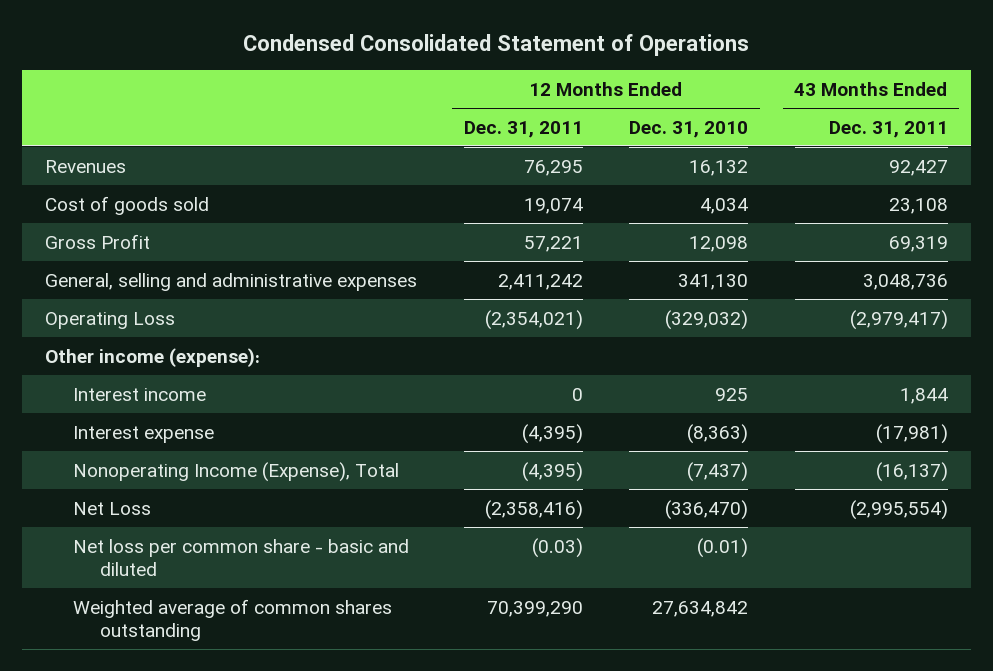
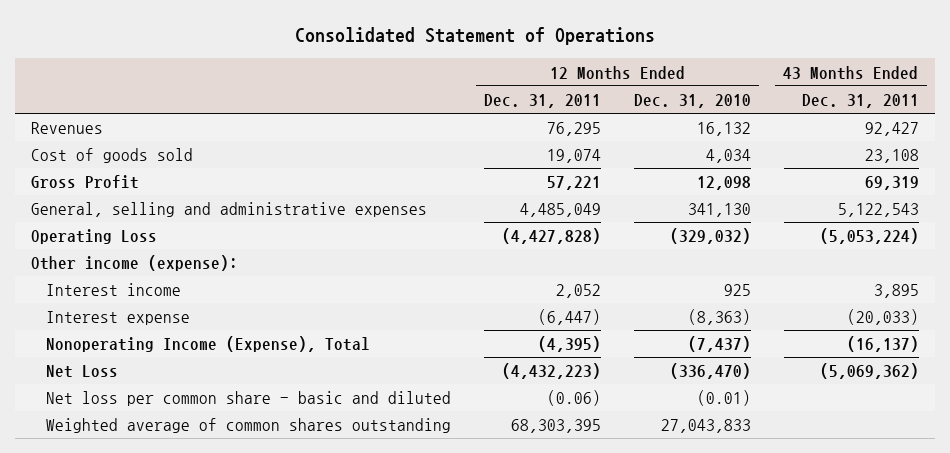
- Condensed Consolidated Statement of Operations
+ Consolidated Statement of Operations
- General, selling and administrative expenses | 2,411,242 | 341,130 | 3,048,736
- Operating Loss | (2,354,021) | (329,032) | (2,979,417)
+ General, selling and administrative expenses | 4,485,049 | 341,130 | 5,122,543
+ Operating Loss | (4,427,828) | (329,032) | (5,053,224)
- Interest income | 0 | 925 | 1,844
- Interest expense | (4,395) | (8,363) | (17,981)
+ Interest income | 2,052 | 925 | 3,895
+ Interest expense | (6,447) | (8,363) | (20,033)
- Net Loss | (2,358,416) | (336,470) | (2,995,554)
- Net loss per common share - basic and diluted | (0.03) | (0.01) |
- Weighted average of common shares outstanding | 70,399,290 | 27,634,842 |
+ Net Loss | (4,432,223) | (336,470) | (5,069,362)
+ Net loss per common share - basic and diluted | (0.06) | (0.01) |
+ Weighted average of common shares outstanding | 68,303,395 | 27,043,833 |

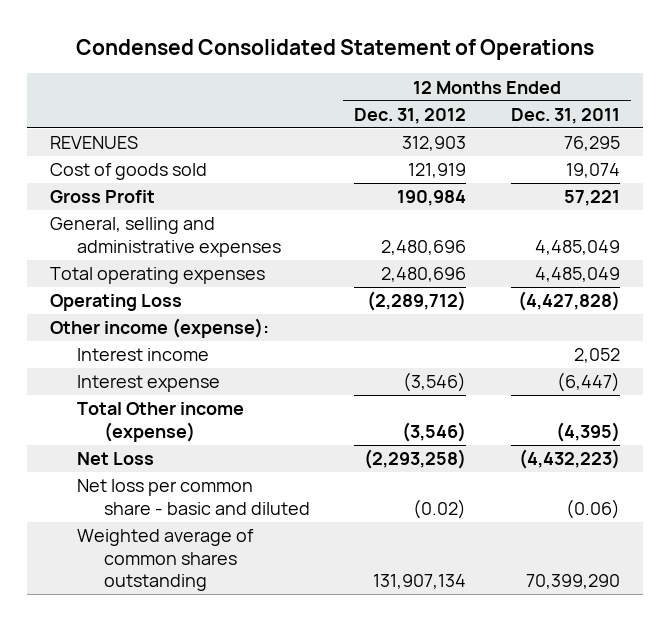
- Consolidated Statement of Operations
+ Condensed Consolidated Statement of Operations
- | 12 Months Ended Dec. 31, 2011 | 12 Months Ended Dec. 31, 2010 | 43 Months Ended Dec. 31, 2011
+ | 12 Months Ended Dec. 31, 2012 | 12 Months Ended Dec. 31, 2011
- Revenues | 76,295 | 16,132 | 92,427
+ REVENUES | 312,903 | 76,295
+ Total operating expenses | 2,480,696 | 4,485,049
- Nonoperating Income (Expense), Total | (4,395) | (7,437) | (16,137)
+ Total Other income (expense) | (3,546) | (4,395)
- Weighted average of common shares outstanding | 68,303,395 | 27,043,833 |
+ Weighted average of common shares outstanding | 131,907,134 | 70,399,290

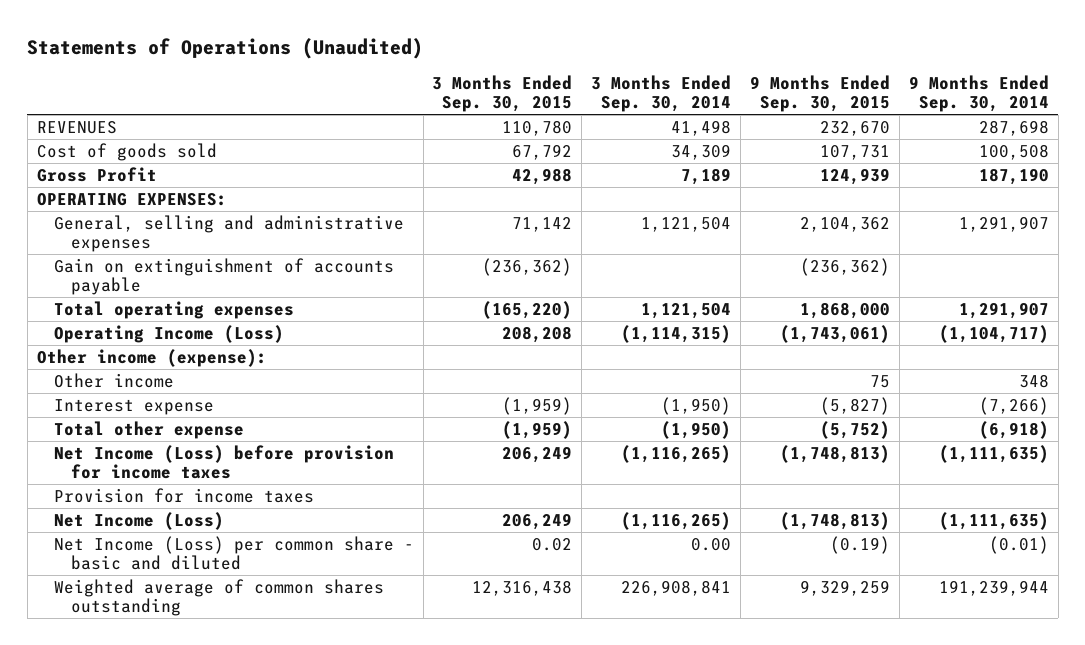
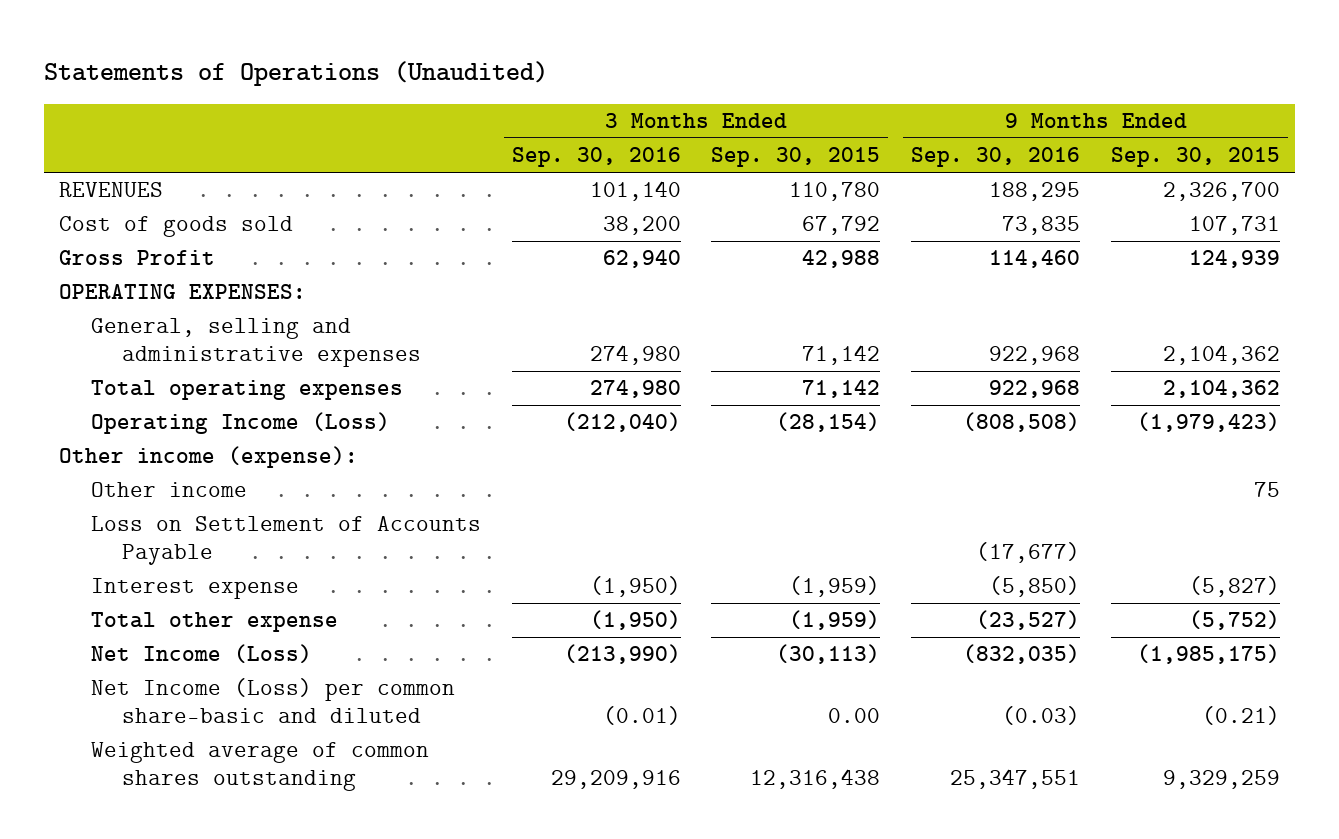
- | 3 Months Ended Sep. 30, 2015 | 3 Months Ended Sep. 30, 2014 | 9 Months Ended Sep. 30, 2015 | 9 Months Ended Sep. 30, 2014
+ | 3 Months Ended Sep. 30, 2016 | 3 Months Ended Sep. 30, 2015 | 9 Months Ended Sep. 30, 2016 | 9 Months Ended Sep. 30, 2015
- REVENUES | 110,780 | 41,498 | 232,670 | 287,698
+ REVENUES | 101,140 | 110,780 | 188,295 | 2,326,700
- Gain on extinguishment of accounts payable | (236,362) | | (236,362) |
- Total operating expenses | (165,220) | 1,121,504 | 1,868,000 | 1,291,907
- Operating Income (Loss) | 208,208 | (1,114,315) | (1,743,061) | (1,104,717)
+ Total operating expenses | 274,980 | 71,142 | 922,968 | 2,104,362
+ Operating Income (Loss) | (212,040) | (28,154) | (808,508) | (1,979,423)
+ Loss on Settlement of Accounts Payable | | | (17,677) |
- Net Income (Loss) before provision for income taxes | 206,249 | (1,116,265) | (1,748,813) | (1,111,635)
- Provision for income taxes
- Net Income (Loss) | 206,249 | (1,116,265) | (1,748,813) | (1,111,635)
- Net Income (Loss) per common share - basic and diluted | 0.02 | 0.00 | (0.19) | (0.01)
+ Net Income (Loss) | (213,990) | (30,113) | (832,035) | (1,985,175)
+ Net Income (Loss) per common share-basic and diluted | (0.01) | 0.00 | (0.03) | (0.21)

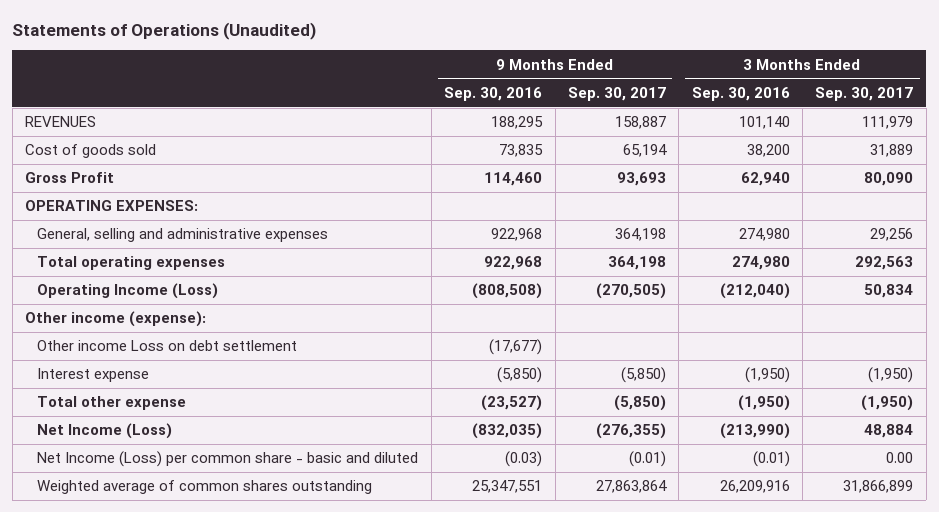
- | 3 Months Ended Sep. 30, 2016 | 3 Months Ended Sep. 30, 2015 | 9 Months Ended Sep. 30, 2016 | 9 Months Ended Sep. 30, 2015
+ | 9 Months Ended Sep. 30, 2016 | 9 Months Ended Sep. 30, 2017 | 3 Months Ended Sep. 30, 2016 | 3 Months Ended Sep. 30, 2017
- Other income | | | | 75
- Loss on Settlement of Accounts Payable | | | (17,677) |
+ Other income Loss on debt settlement | (17,677) | | |
- Net Income (Loss) per common share-basic and diluted | (0.01) | 0.00 | (0.03) | (0.21)
- Weighted average of common shares outstanding | 29,209,916 | 12,316,438 | 25,347,551 | 9,329,259
+ Net Income (Loss) per common share - basic and diluted | (0.03) | (0.01) | (0.01) | 0.00
+ Weighted average of common shares outstanding | 25,347,551 | 27,863,864 | 26,209,916 | 31,866,899

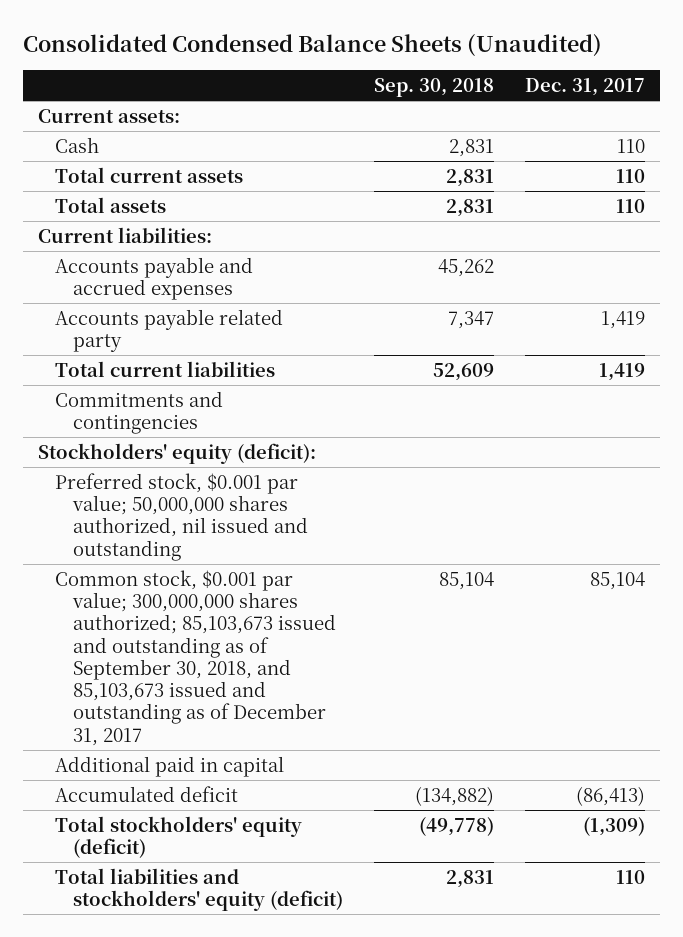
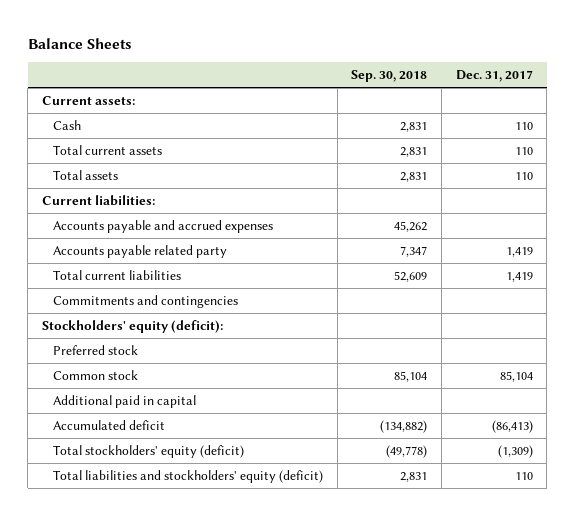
- Consolidated Condensed Balance Sheets (Unaudited)
+ Balance Sheets
- Preferred stock, $0.001 par value; 50,000,000 shares authorized, nil issued and outstanding
- Common stock, $0.001 par value; 300,000,000 shares authorized; 85,103,673 issued and outstanding as of September 30, 2018, and 85,103,673 issued and outstanding as of December 31, 2017 | 85,104 | 85,104
+ Preferred stock
+ Common stock | 85,104 | 85,104

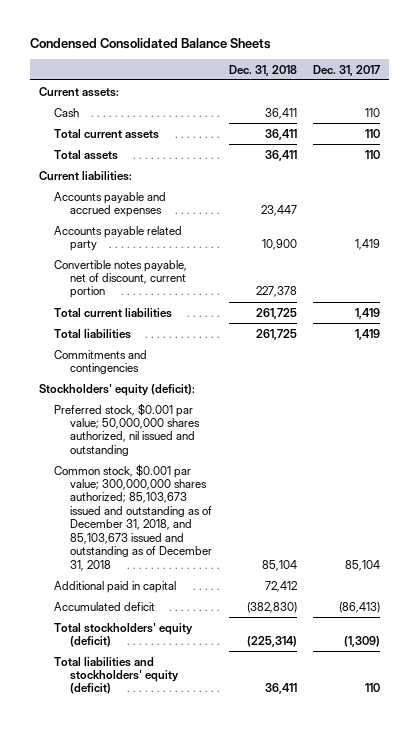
- Balance Sheets
+ Condensed Consolidated Balance Sheets
- | Sep. 30, 2018 | Dec. 31, 2017
+ | Dec. 31, 2018 | Dec. 31, 2017
+ Convertible notes payable, net of discount, current portion | 227,378 |
+ Total liabilities | 261,725 | 1,419
- Preferred stock
- Common stock | 85,104 | 85,104
+ Preferred stock, $0.001 par value; 50,000,000 shares authorized, nil issued and outstanding
+ Common stock, $0.001 par value; 300,000,000 shares authorized; 85,103,673 issued and outstanding as of December 31, 2018, and 85,103,673 issued and outstanding as of December 31, 2018 | 85,104 | 85,104

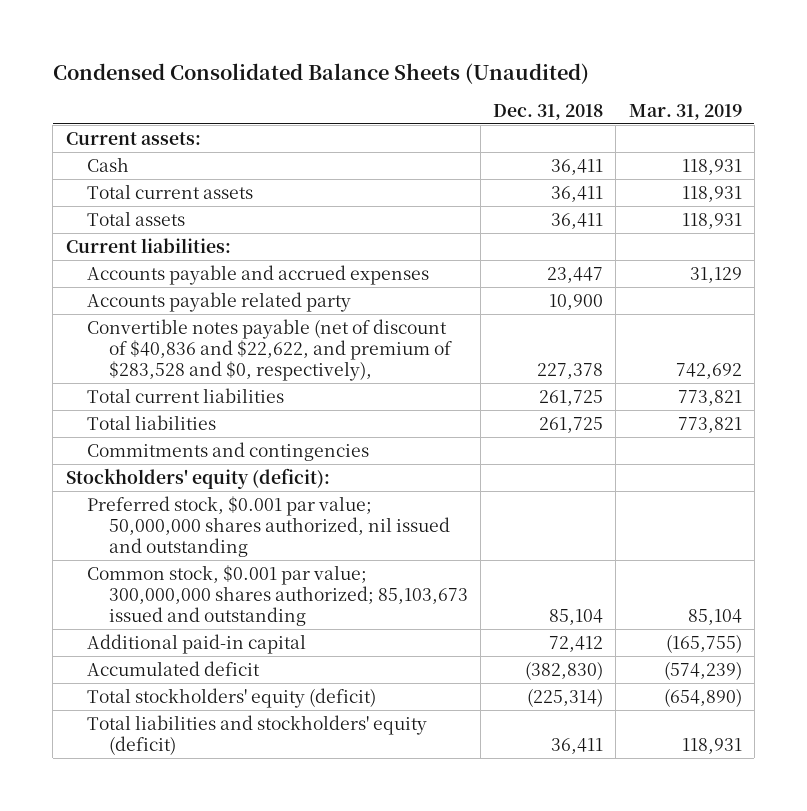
- Condensed Consolidated Balance Sheets
+ Condensed Consolidated Balance Sheets (Unaudited)
- | Dec. 31, 2018 | Dec. 31, 2017
+ | Dec. 31, 2018 | Mar. 31, 2019
- Convertible notes payable, net of discount, current portion | 227,378 |
+ Convertible notes payable (net of discount of $40,836 and $22,622, and premium of $283,528 and $0, respectively), | 227,378 | 742,692
- Common stock, $0.001 par value; 300,000,000 shares authorized; 85,103,673 issued and outstanding as of December 31, 2018, and 85,103,673 issued and outstanding as of December 31, 2018 | 85,104 | 85,104
- Additional paid in capital | 72,412 |
+ Common stock, $0.001 par value; 300,000,000 shares authorized; 85,103,673 issued and outstanding | 85,104 | 85,104
+ Additional paid-in capital | 72,412 | (165,755)

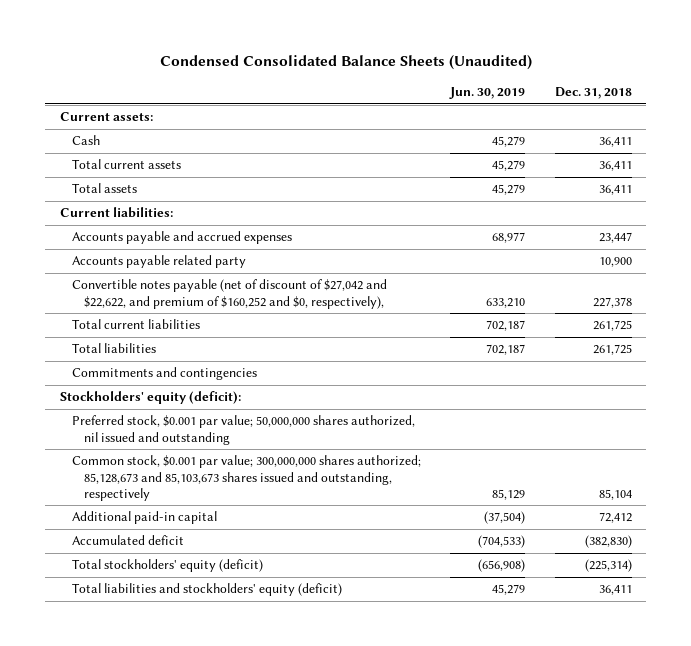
- | Dec. 31, 2018 | Mar. 31, 2019
+ | Jun. 30, 2019 | Dec. 31, 2018
- Convertible notes payable (net of discount of $40,836 and $22,622, and premium of $283,528 and $0, respectively), | 227,378 | 742,692
+ Convertible notes payable (net of discount of $27,042 and $22,622, and premium of $160,252 and $0, respectively), | 633,210 | 227,378
- Common stock, $0.001 par value; 300,000,000 shares authorized; 85,103,673 issued and outstanding | 85,104 | 85,104
+ Common stock, $0.001 par value; 300,000,000 shares authorized; 85,128,673 and 85,103,673 shares issued and outstanding, respectively | 85,129 | 85,104

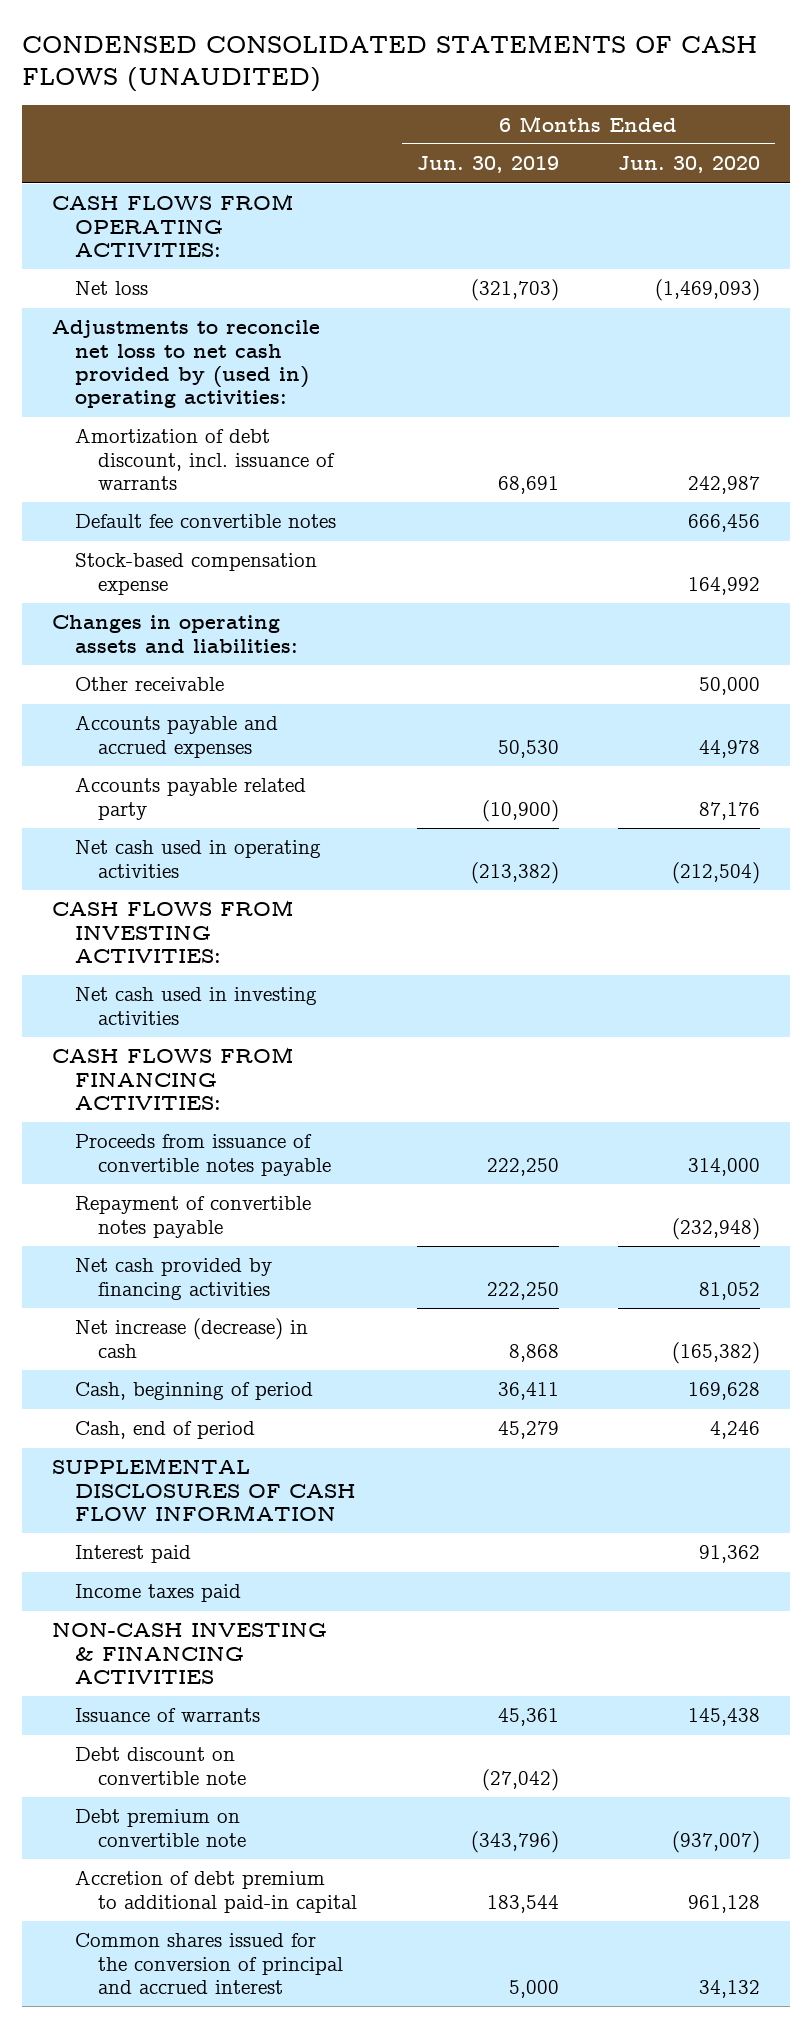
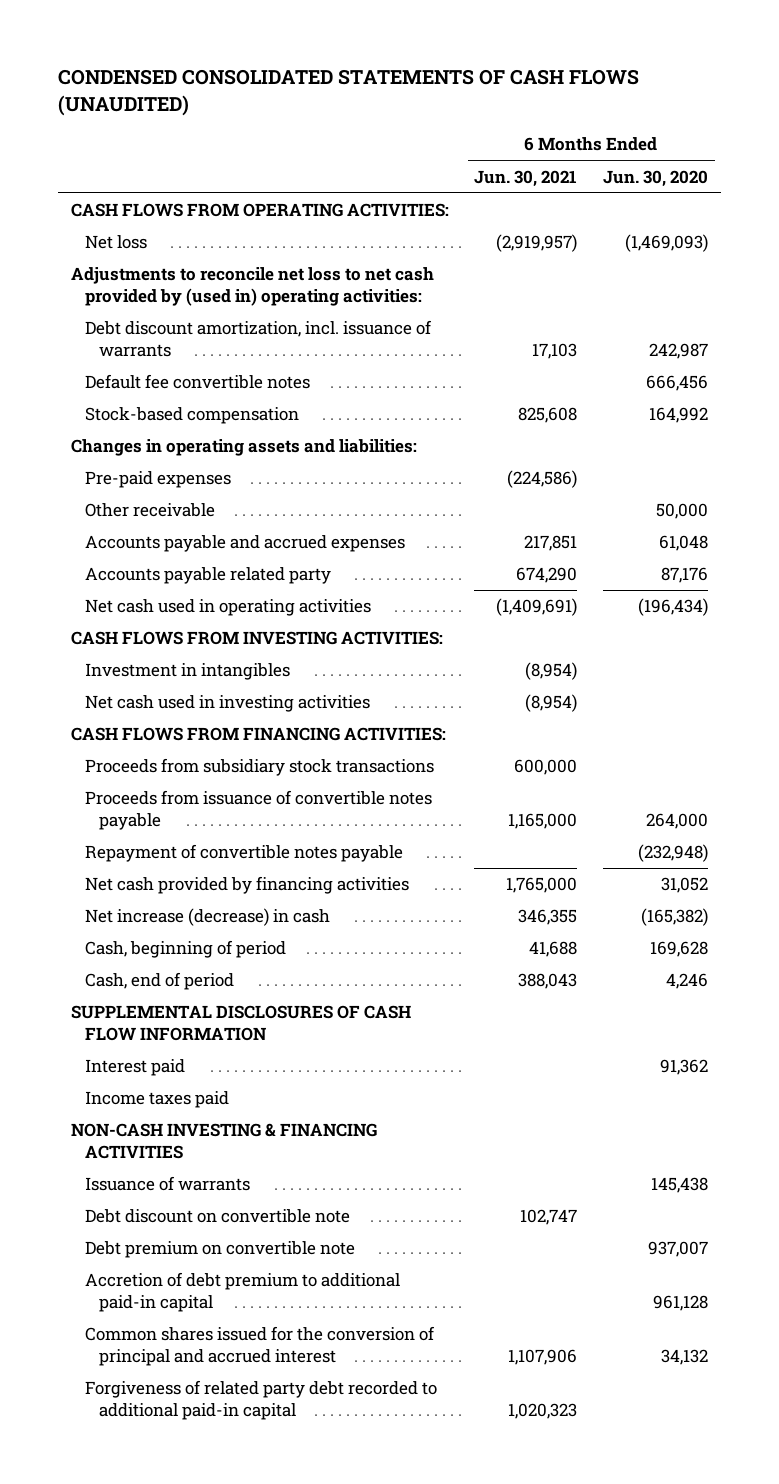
- | 6 Months Ended Jun. 30, 2019 | 6 Months Ended Jun. 30, 2020
+ | 6 Months Ended Jun. 30, 2021 | 6 Months Ended Jun. 30, 2020
- Amortization of debt discount, incl. issuance of warrants | 68,691 | 242,987
+ Debt discount amortization, incl. issuance of warrants | 17,103 | 242,987
- Stock-based compensation expense | | 164,992
+ Stock-based compensation | 825,608 | 164,992
+ Pre-paid expenses | (224,586) |
- Accounts payable and accrued expenses | 50,530 | 44,978
+ Accounts payable and accrued expenses | 217,851 | 61,048
- Net cash used in operating activities | (213,382) | (212,504)
+ Net cash used in operating activities | (1,409,691) | (196,434)
+ Investment in intangibles | (8,954) |
- Proceeds from issuance of convertible notes payable | 222,250 | 314,000
+ Proceeds from subsidiary stock transactions | 600,000 |
+ Proceeds from issuance of convertible notes payable | 1,165,000 | 264,000
- Net cash provided by financing activities | 222,250 | 81,052
+ Net cash provided by financing activities | 1,765,000 | 31,052
- Debt premium on convertible note | (343,796) | (937,007)
+ Debt premium on convertible note | | 937,007
+ Forgiveness of related party debt recorded to additional paid-in capital | 1,020,323 |

